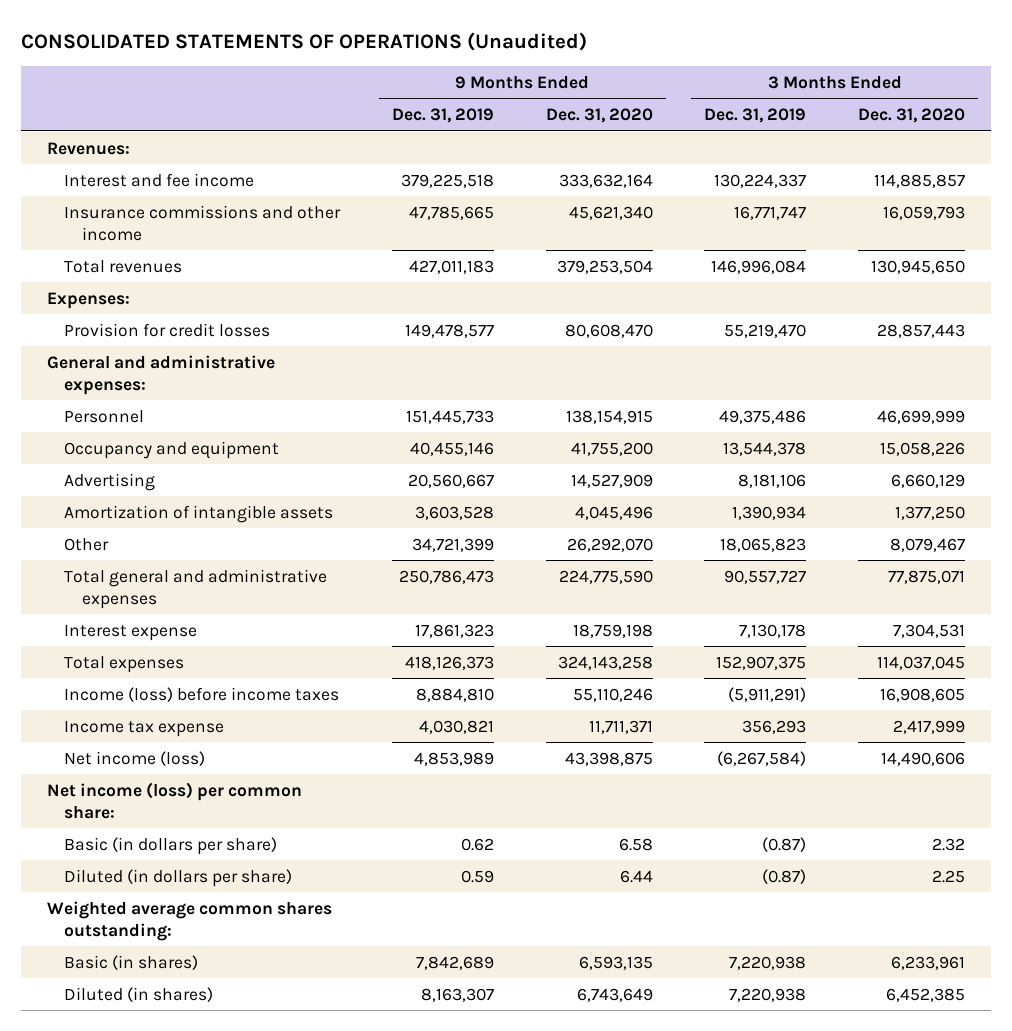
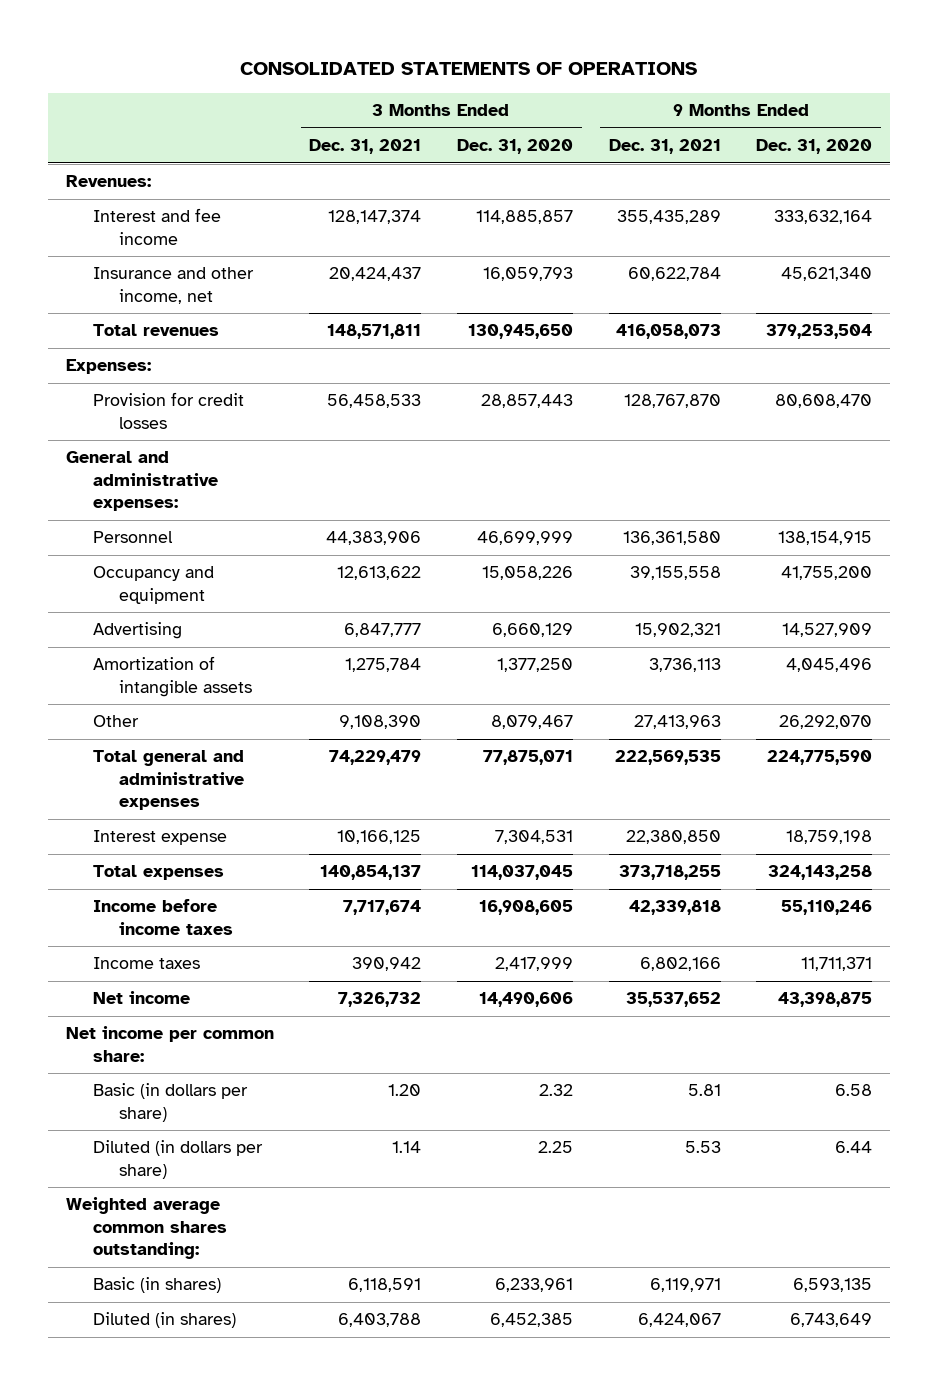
- CONSOLIDATED STATEMENTS OF OPERATIONS (Unaudited)
+ CONSOLIDATED STATEMENTS OF OPERATIONS
- | 9 Months Ended Dec. 31, 2019 | 9 Months Ended Dec. 31, 2020 | 3 Months Ended Dec. 31, 2019 | 3 Months Ended Dec. 31, 2020
+ | 3 Months Ended Dec. 31, 2021 | 3 Months Ended Dec. 31, 2020 | 9 Months Ended Dec. 31, 2021 | 9 Months Ended Dec. 31, 2020
- Insurance commissions and other income | 47,785,665 | 45,621,340 | 16,771,747 | 16,059,793
+ Insurance and other income, net | 20,424,437 | 16,059,793 | 60,622,784 | 45,621,340
- Income (loss) before income taxes | 8,884,810 | 55,110,246 | (5,911,291) | 16,908,605
- Income tax expense | 4,030,821 | 11,711,371 | 356,293 | 2,417,999
- Net income (loss) | 4,853,989 | 43,398,875 | (6,267,584) | 14,490,606
- Net income (loss) per common share:
+ Income before income taxes | 7,717,674 | 16,908,605 | 42,339,818 | 55,110,246
+ Income taxes | 390,942 | 2,417,999 | 6,802,166 | 11,711,371
+ Net income | 7,326,732 | 14,490,606 | 35,537,652 | 43,398,875
+ Net income per common share:

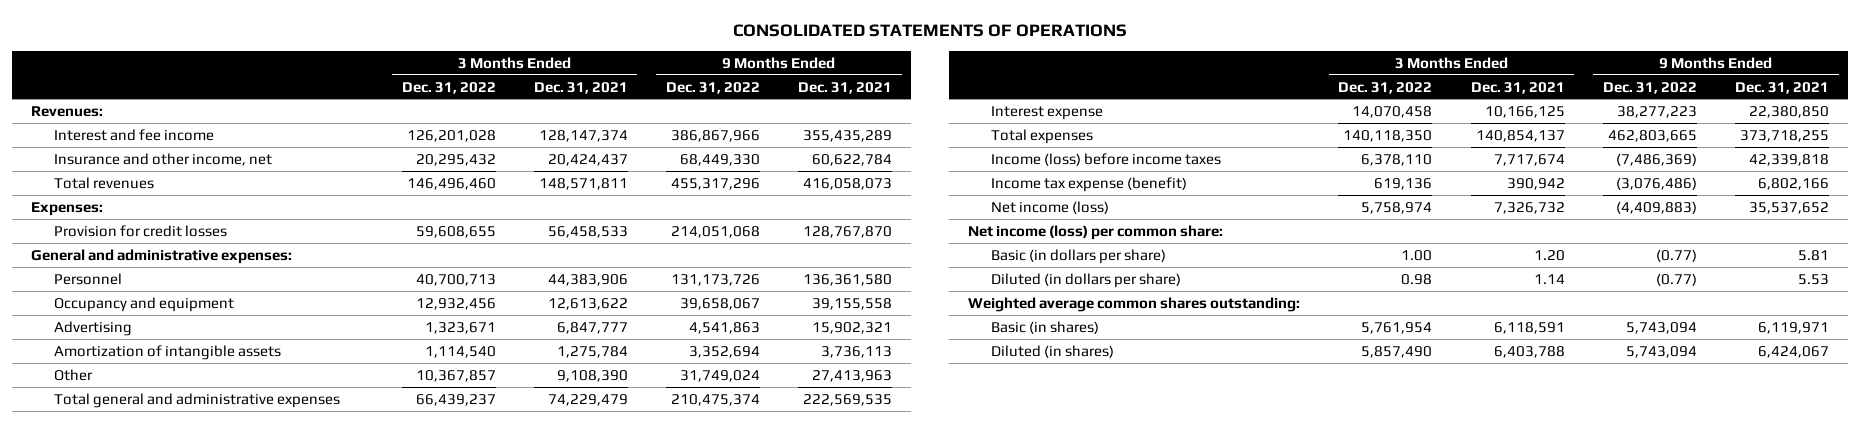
- | 3 Months Ended Dec. 31, 2021 | 3 Months Ended Dec. 31, 2020 | 9 Months Ended Dec. 31, 2021 | 9 Months Ended Dec. 31, 2020
+ | 3 Months Ended Dec. 31, 2022 | 3 Months Ended Dec. 31, 2021 | 9 Months Ended Dec. 31, 2022 | 9 Months Ended Dec. 31, 2021
- Income before income taxes | 7,717,674 | 16,908,605 | 42,339,818 | 55,110,246
- Income taxes | 390,942 | 2,417,999 | 6,802,166 | 11,711,371
- Net income | 7,326,732 | 14,490,606 | 35,537,652 | 43,398,875
- Net income per common share:
+ Income (loss) before income taxes | 6,378,110 | 7,717,674 | (7,486,369) | 42,339,818
+ Income tax expense (benefit) | 619,136 | 390,942 | (3,076,486) | 6,802,166
+ Net income (loss) | 5,758,974 | 7,326,732 | (4,409,883) | 35,537,652
+ Net income (loss) per common share:

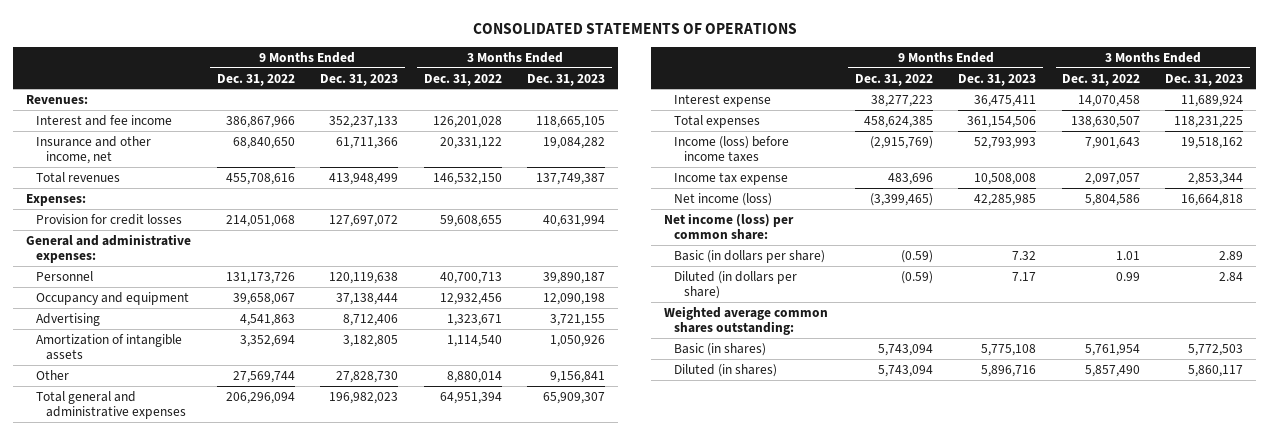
- | 3 Months Ended Dec. 31, 2022 | 3 Months Ended Dec. 31, 2021 | 9 Months Ended Dec. 31, 2022 | 9 Months Ended Dec. 31, 2021
+ | 9 Months Ended Dec. 31, 2022 | 9 Months Ended Dec. 31, 2023 | 3 Months Ended Dec. 31, 2022 | 3 Months Ended Dec. 31, 2023
- Insurance and other income, net | 20,295,432 | 20,424,437 | 68,449,330 | 60,622,784
- Total revenues | 146,496,460 | 148,571,811 | 455,317,296 | 416,058,073
+ Insurance and other income, net | 68,840,650 | 61,711,366 | 20,331,122 | 19,084,282
+ Total revenues | 455,708,616 | 413,948,499 | 146,532,150 | 137,749,387
- Other | 10,367,857 | 9,108,390 | 31,749,024 | 27,413,963
- Total general and administrative expenses | 66,439,237 | 74,229,479 | 210,475,374 | 222,569,535
+ Other | 27,569,744 | 27,828,730 | 8,880,014 | 9,156,841
+ Total general and administrative expenses | 206,296,094 | 196,982,023 | 64,951,394 | 65,909,307
- Total expenses | 140,118,350 | 140,854,137 | 462,803,665 | 373,718,255
- Income (loss) before income taxes | 6,378,110 | 7,717,674 | (7,486,369) | 42,339,818
- Income tax expense (benefit) | 619,136 | 390,942 | (3,076,486) | 6,802,166
- Net income (loss) | 5,758,974 | 7,326,732 | (4,409,883) | 35,537,652
+ Total expenses | 458,624,385 | 361,154,506 | 138,630,507 | 118,231,225
+ Income (loss) before income taxes | (2,915,769) | 52,793,993 | 7,901,643 | 19,518,162
+ Income tax expense | 483,696 | 10,508,008 | 2,097,057 | 2,853,344
+ Net income (loss) | (3,399,465) | 42,285,985 | 5,804,586 | 16,664,818
- Basic (in dollars per share) | 1.00 | 1.20 | (0.77) | 5.81
- Diluted (in dollars per share) | 0.98 | 1.14 | (0.77) | 5.53
+ Basic (in dollars per share) | (0.59) | 7.32 | 1.01 | 2.89
+ Diluted (in dollars per share) | (0.59) | 7.17 | 0.99 | 2.84

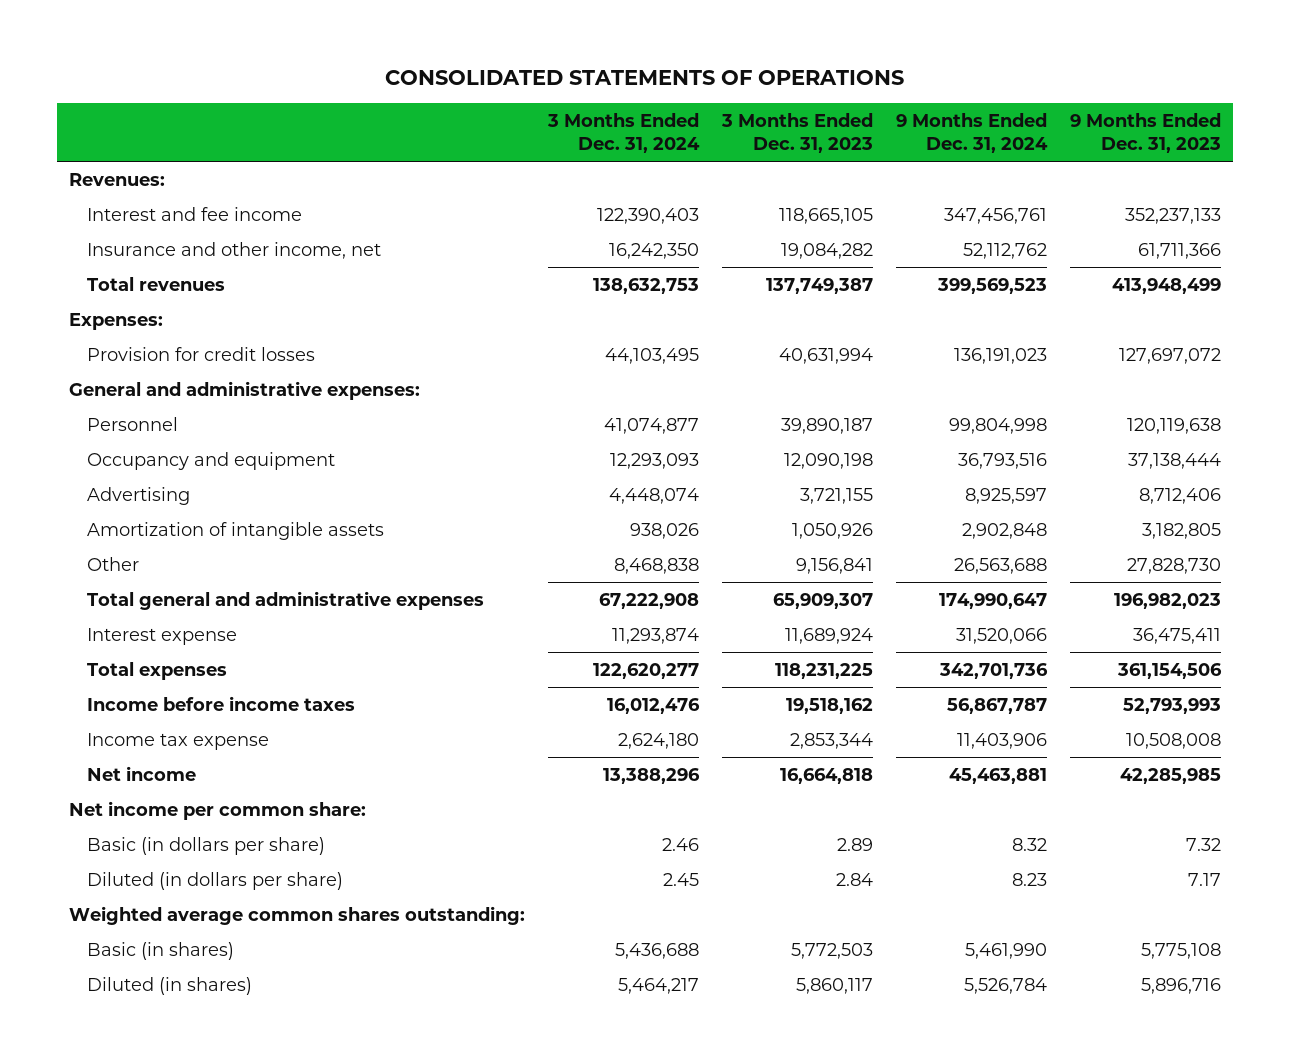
- | 9 Months Ended Dec. 31, 2022 | 9 Months Ended Dec. 31, 2023 | 3 Months Ended Dec. 31, 2022 | 3 Months Ended Dec. 31, 2023
+ | 3 Months Ended Dec. 31, 2024 | 3 Months Ended Dec. 31, 2023 | 9 Months Ended Dec. 31, 2024 | 9 Months Ended Dec. 31, 2023
- Income (loss) before income taxes | (2,915,769) | 52,793,993 | 7,901,643 | 19,518,162
+ Income before income taxes | 16,012,476 | 19,518,162 | 56,867,787 | 52,793,993
- Net income (loss) | (3,399,465) | 42,285,985 | 5,804,586 | 16,664,818
- Net income (loss) per common share:
+ Net income | 13,388,296 | 16,664,818 | 45,463,881 | 42,285,985
+ Net income per common share:

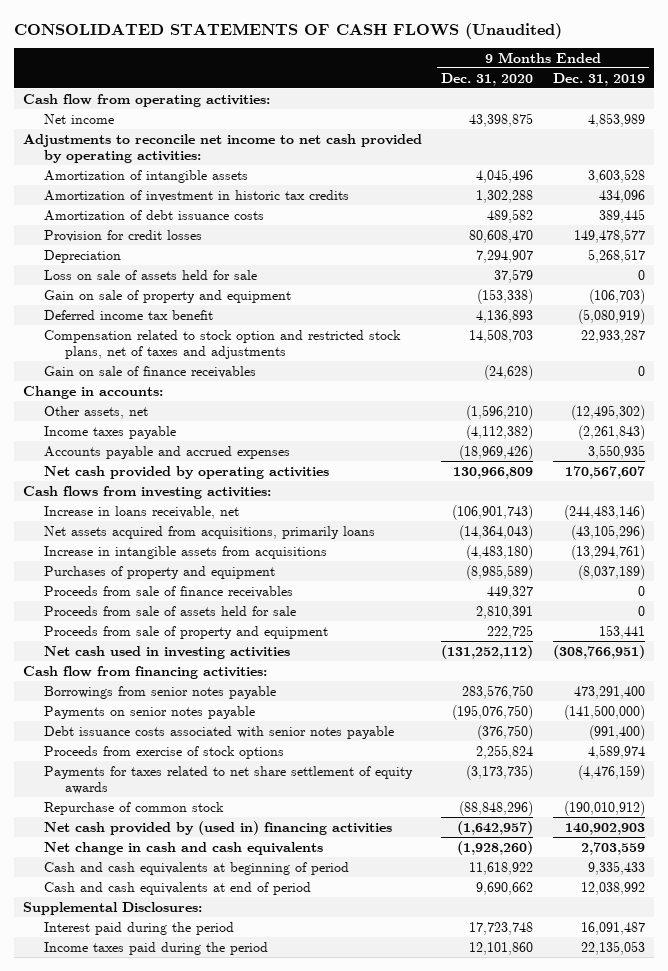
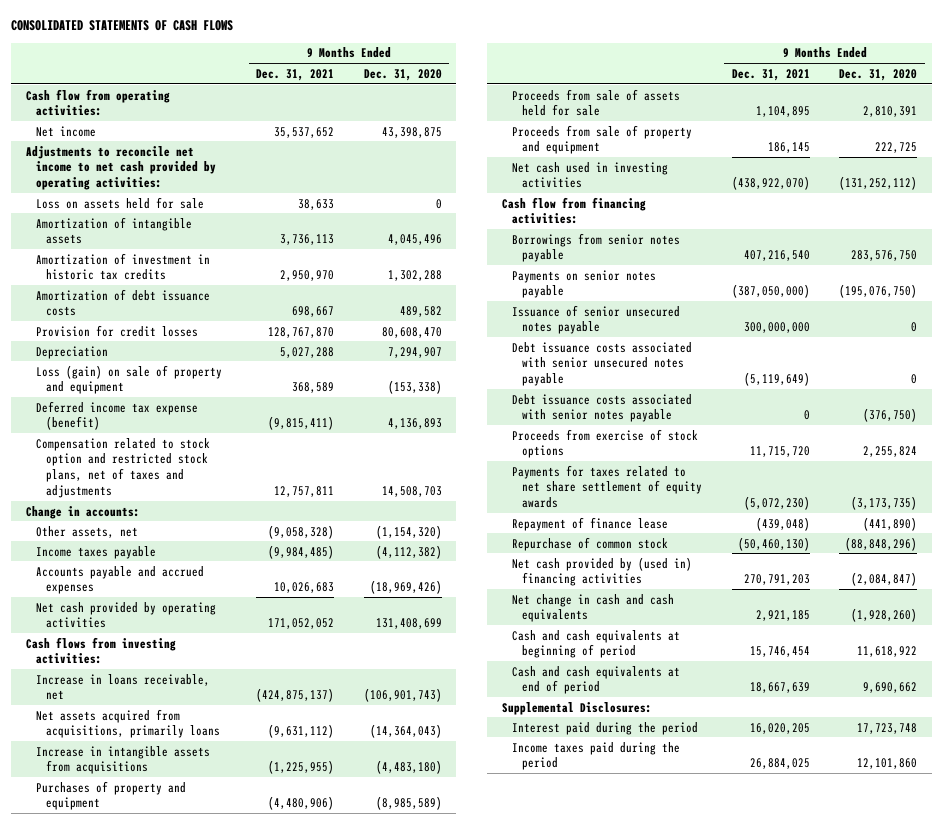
- CONSOLIDATED STATEMENTS OF CASH FLOWS (Unaudited)
+ CONSOLIDATED STATEMENTS OF CASH FLOWS
- | 9 Months Ended Dec. 31, 2020 | 9 Months Ended Dec. 31, 2019
+ | 9 Months Ended Dec. 31, 2021 | 9 Months Ended Dec. 31, 2020
+ Loss on assets held for sale | 38,633 | 0
- Loss on sale of assets held for sale | 37,579 | 0
- Gain on sale of property and equipment | (153,338) | (106,703)
- Deferred income tax benefit | 4,136,893 | (5,080,919)
+ Loss (gain) on sale of property and equipment | 368,589 | (153,338)
+ Deferred income tax expense (benefit) | (9,815,411) | 4,136,893
- Gain on sale of finance receivables | (24,628) | 0
- Other assets, net | (1,596,210) | (12,495,302)
+ Other assets, net | (9,058,328) | (1,154,320)
- Net cash provided by operating activities | 130,966,809 | 170,567,607
+ Net cash provided by operating activities | 171,052,052 | 131,408,699
- Proceeds from sale of finance receivables | 449,327 | 0
+ Issuance of senior unsecured notes payable | 300,000,000 | 0
+ Debt issuance costs associated with senior unsecured notes payable | (5,119,649) | 0
+ Repayment of finance lease | (439,048) | (441,890)
- Net cash provided by (used in) financing activities | (1,642,957) | 140,902,903
+ Net cash provided by (used in) financing activities | 270,791,203 | (2,084,847)

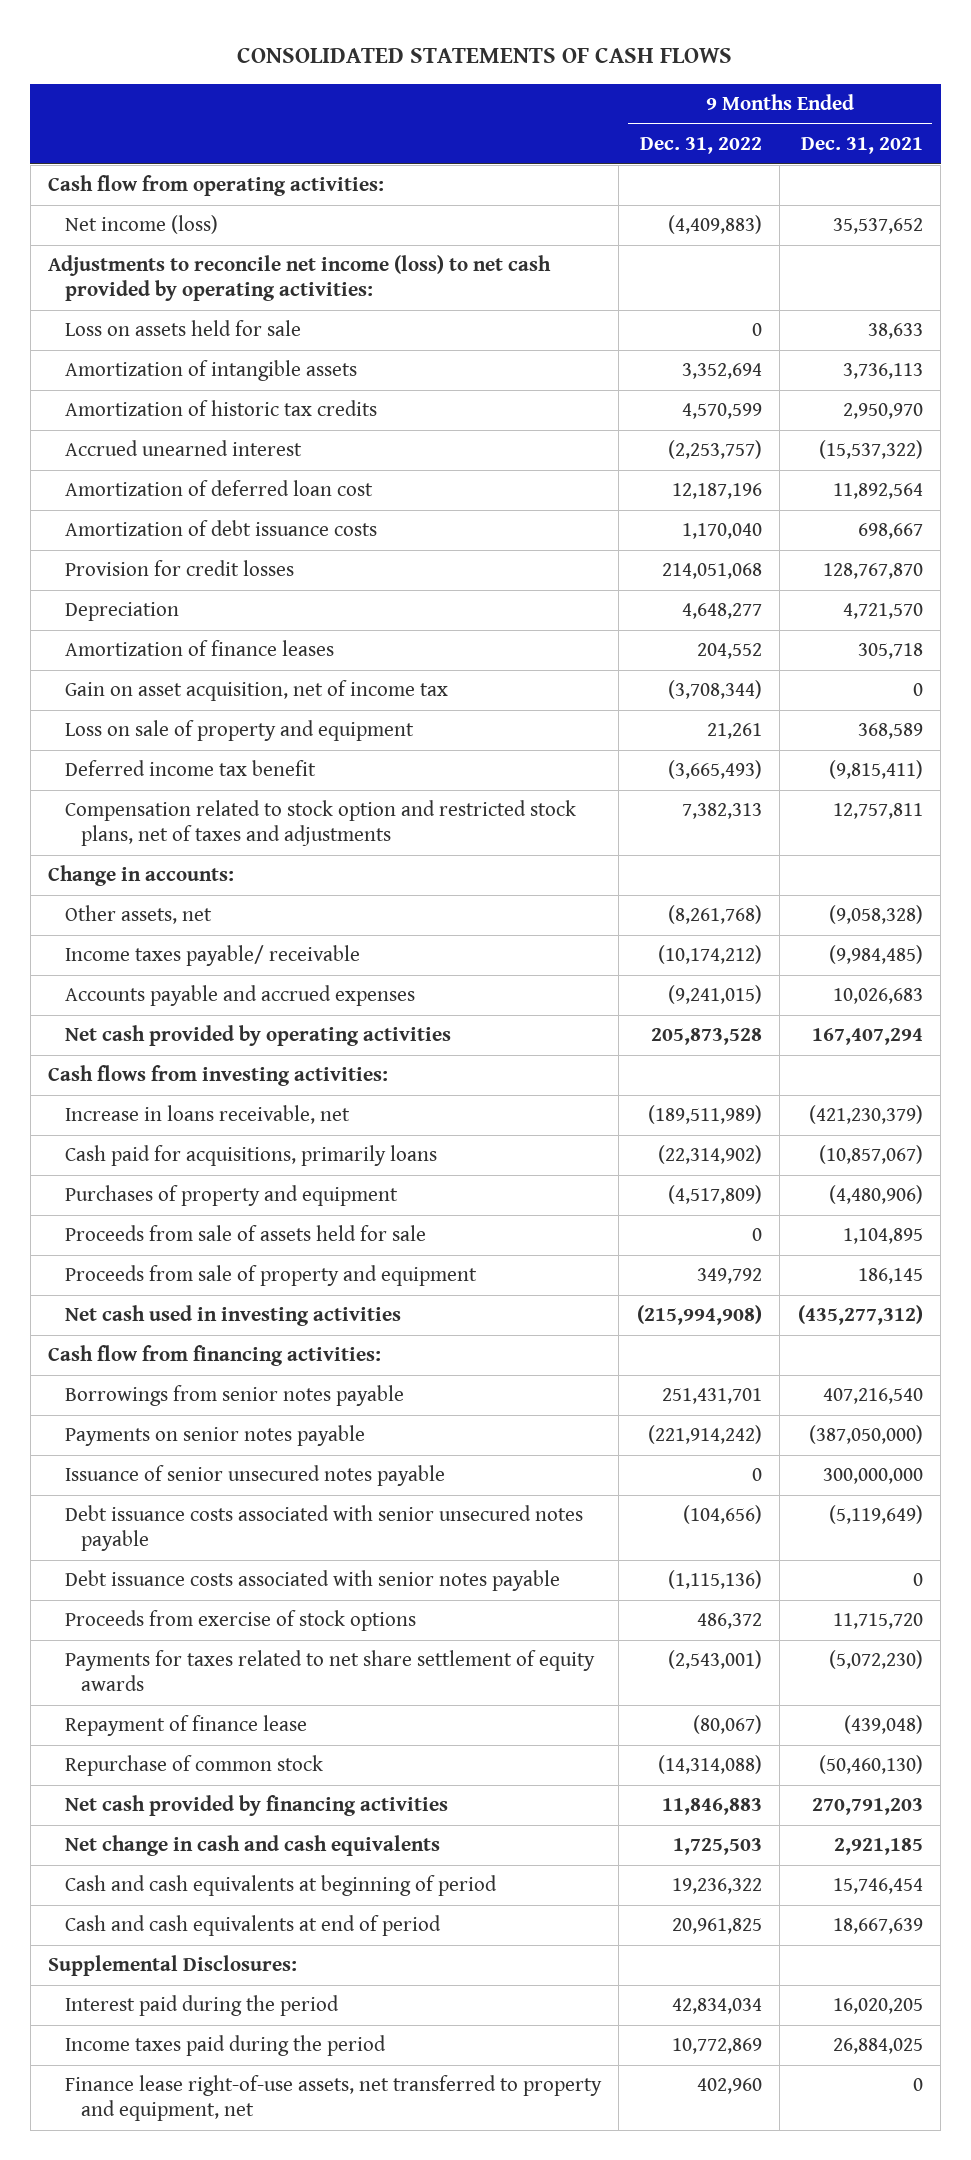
- | 9 Months Ended Dec. 31, 2021 | 9 Months Ended Dec. 31, 2020
+ | 9 Months Ended Dec. 31, 2022 | 9 Months Ended Dec. 31, 2021
- Net income | 35,537,652 | 43,398,875
- Adjustments to reconcile net income to net cash provided by operating activities:
+ Net income (loss) | (4,409,883) | 35,537,652
+ Adjustments to reconcile net income (loss) to net cash provided by operating activities:
- Amortization of investment in historic tax credits | 2,950,970 | 1,302,288
+ Amortization of historic tax credits | 4,570,599 | 2,950,970
+ Accrued unearned interest | (2,253,757) | (15,537,322)
+ Amortization of deferred loan cost | 12,187,196 | 11,892,564
- Depreciation | 5,027,288 | 7,294,907
- Loss (gain) on sale of property and equipment | 368,589 | (153,338)
- Deferred income tax expense (benefit) | (9,815,411) | 4,136,893
+ Depreciation | 4,648,277 | 4,721,570
+ Amortization of finance leases | 204,552 | 305,718
+ Gain on asset acquisition, net of income tax | (3,708,344) | 0
+ Loss on sale of property and equipment | 21,261 | 368,589
+ Deferred income tax benefit | (3,665,493) | (9,815,411)
- Income taxes payable | (9,984,485) | (4,112,382)
+ Income taxes payable/ receivable | (10,174,212) | (9,984,485)
- Net cash provided by operating activities | 171,052,052 | 131,408,699
+ Net cash provided by operating activities | 205,873,528 | 167,407,294
- Increase in loans receivable, net | (424,875,137) | (106,901,743)
- Net assets acquired from acquisitions, primarily loans | (9,631,112) | (14,364,043)
- Increase in intangible assets from acquisitions | (1,225,955) | (4,483,180)
+ Increase in loans receivable, net | (189,511,989) | (421,230,379)
+ Cash paid for acquisitions, primarily loans | (22,314,902) | (10,857,067)
- Net cash used in investing activities | (438,922,070) | (131,252,112)
+ Net cash used in investing activities | (215,994,908) | (435,277,312)
- Net cash provided by (used in) financing activities | 270,791,203 | (2,084,847)
+ Net cash provided by financing activities | 11,846,883 | 270,791,203
+ Finance lease right-of-use assets, net transferred to property and equipment, net | 402,960 | 0

